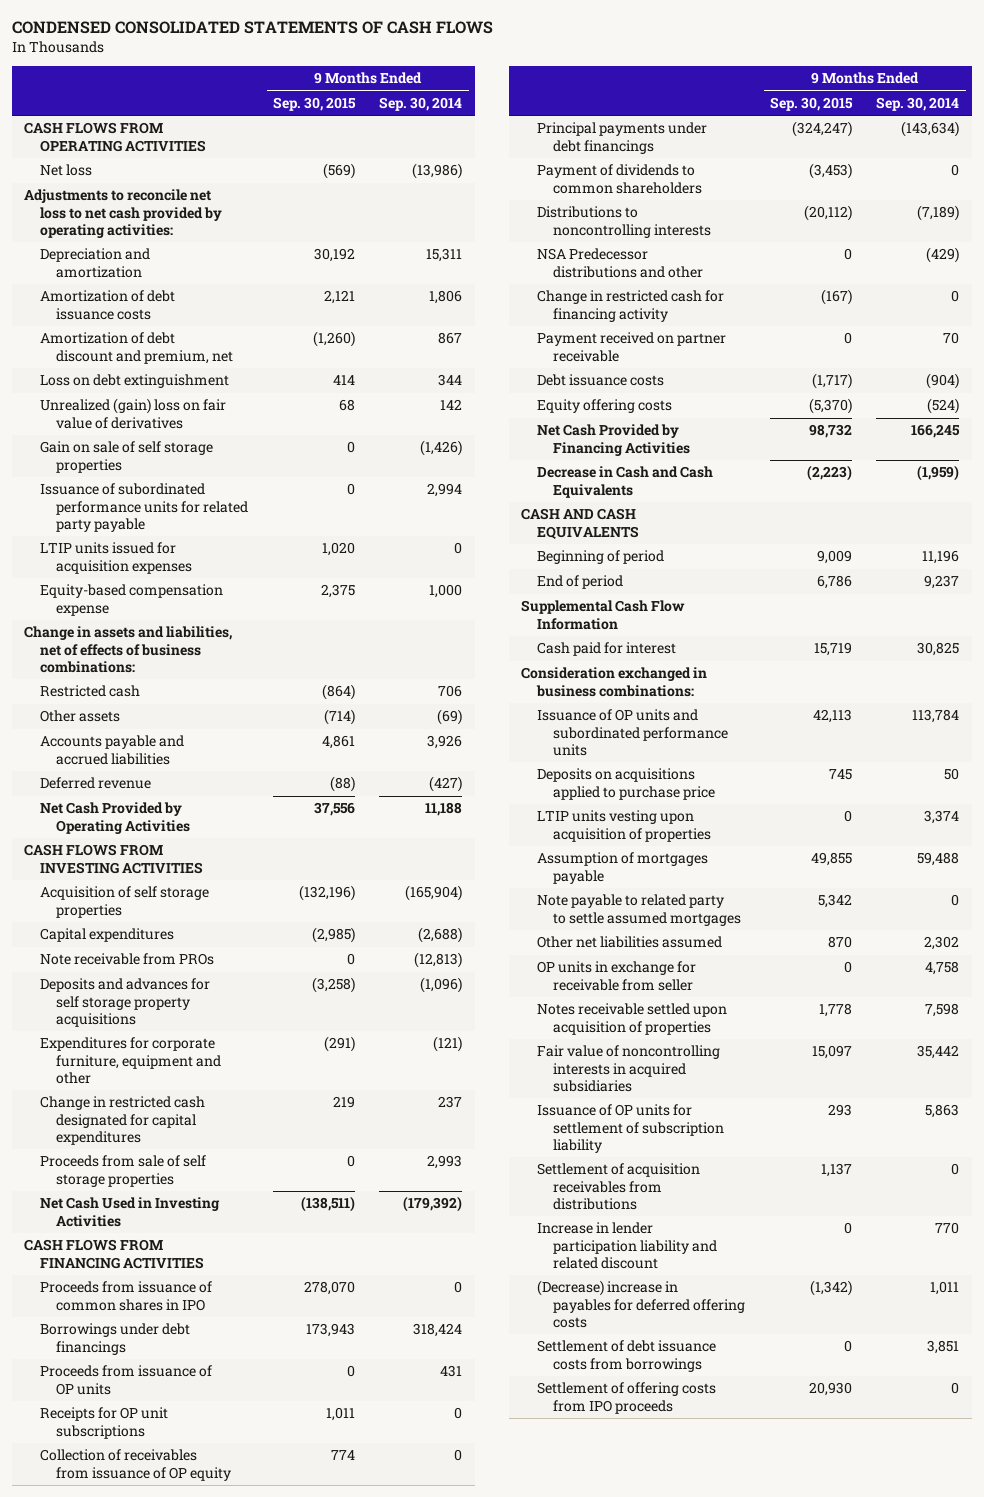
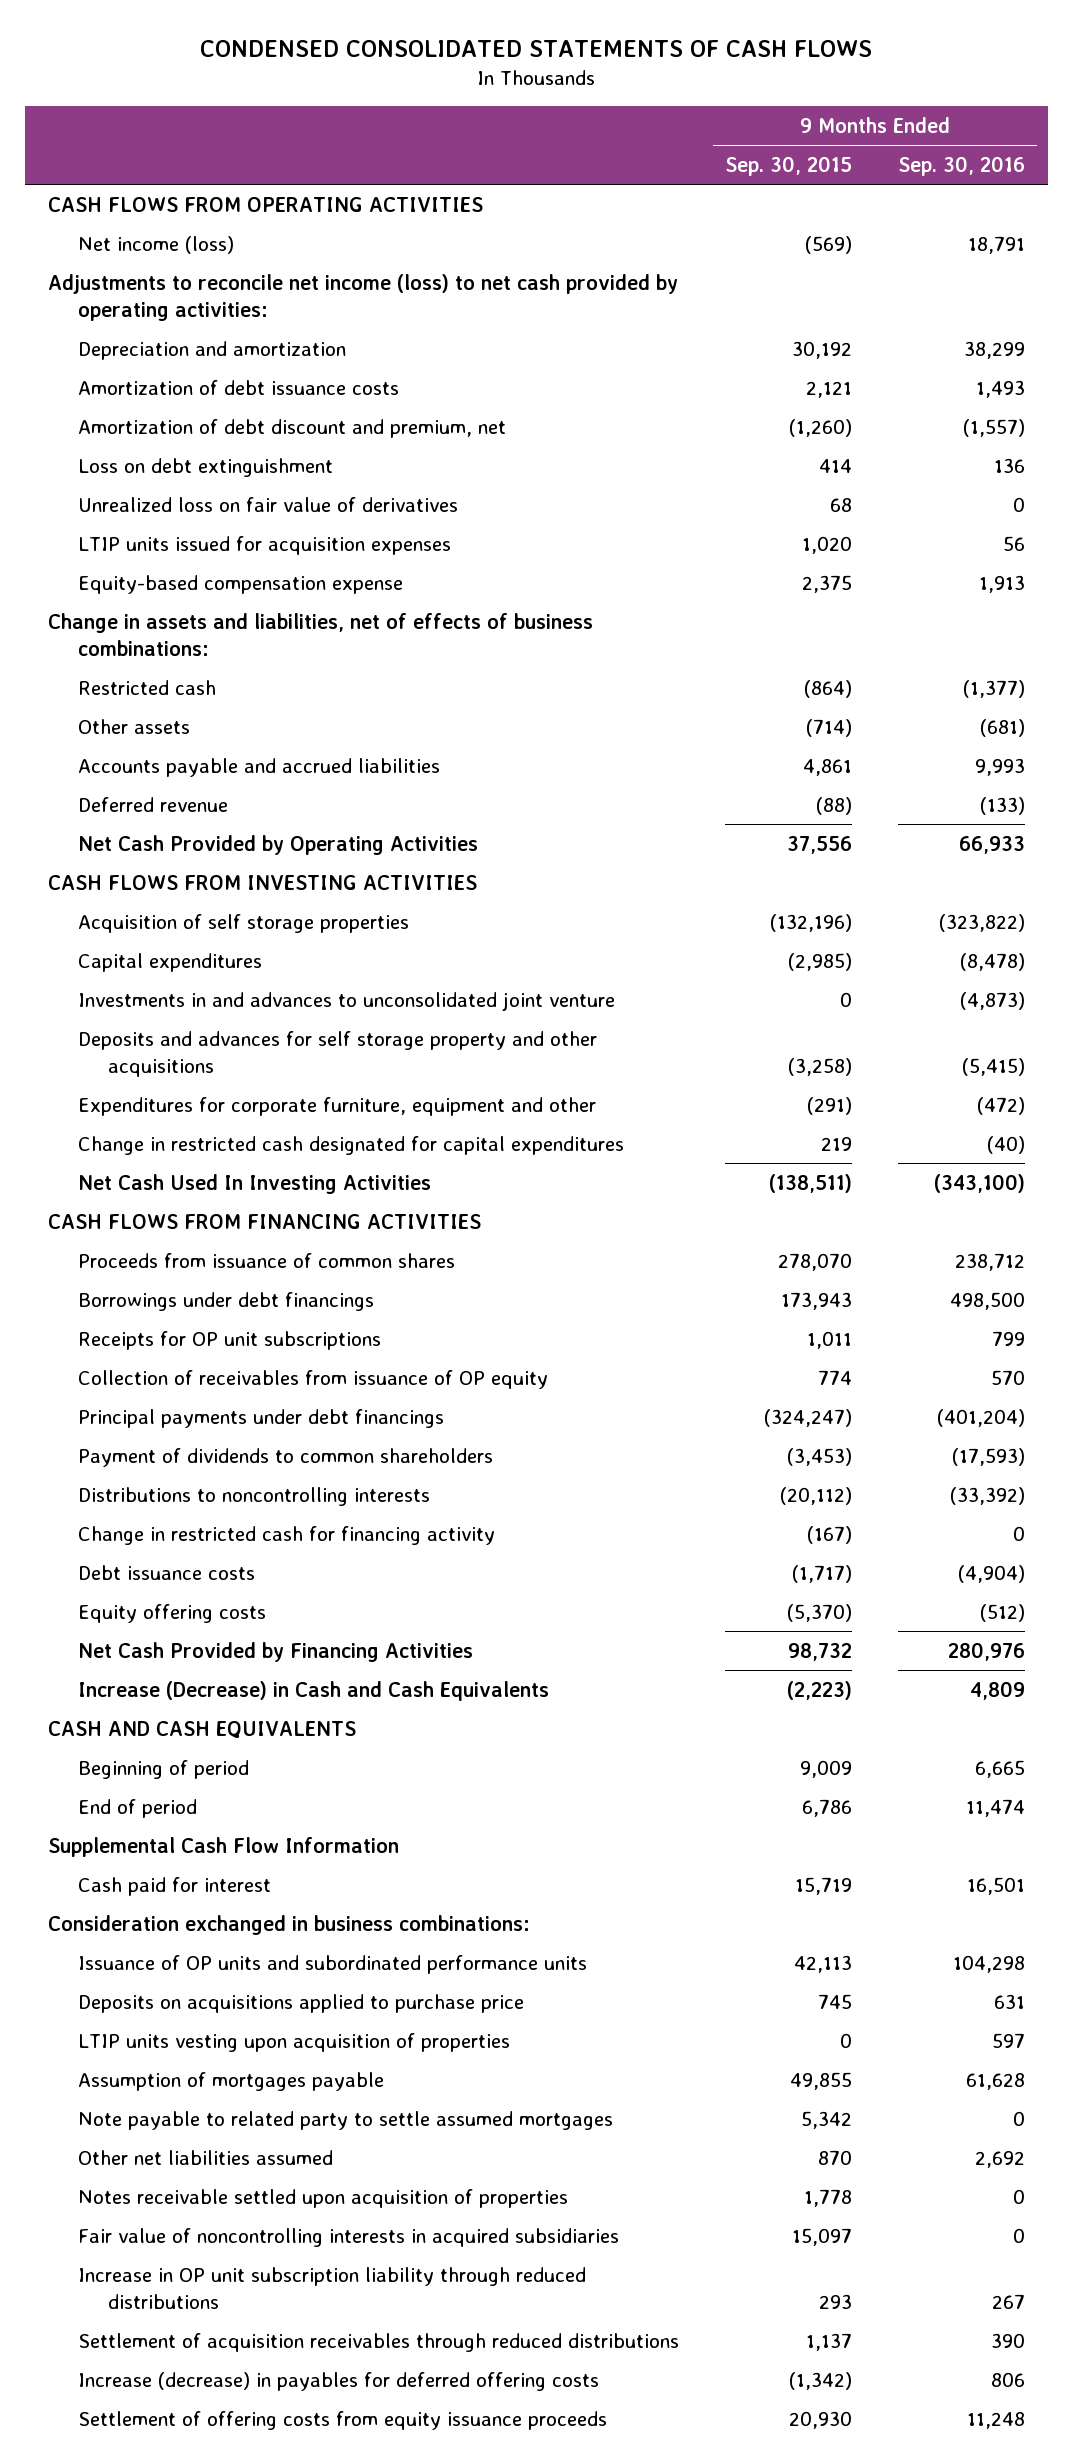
- | 9 Months Ended Sep. 30, 2015 | 9 Months Ended Sep. 30, 2014
+ | 9 Months Ended Sep. 30, 2015 | 9 Months Ended Sep. 30, 2016
- Net loss | (569) | (13,986)
- Adjustments to reconcile net loss to net cash provided by operating activities:
+ Net income (loss) | (569) | 18,791
+ Adjustments to reconcile net income (loss) to net cash provided by operating activities:
- Unrealized (gain) loss on fair value of derivatives | 68 | 142
- Gain on sale of self storage properties | 0 | (1,426)
- Issuance of subordinated performance units for related party payable | 0 | 2,994
+ Unrealized loss on fair value of derivatives | 68 | 0
- Note receivable from PROs | 0 | (12,813)
- Deposits and advances for self storage property acquisitions | (3,258) | (1,096)
+ Investments in and advances to unconsolidated joint venture | 0 | (4,873)
+ Deposits and advances for self storage property and other acquisitions | (3,258) | (5,415)
- Proceeds from sale of self storage properties | 0 | 2,993
- Net Cash Used in Investing Activities | (138,511) | (179,392)
+ Net Cash Used In Investing Activities | (138,511) | (343,100)
- Proceeds from issuance of common shares in IPO | 278,070 | 0
+ Proceeds from issuance of common shares | 278,070 | 238,712
- Proceeds from issuance of OP units | 0 | 431
- NSA Predecessor distributions and other | 0 | (429)
- Payment received on partner receivable | 0 | 70
- Decrease in Cash and Cash Equivalents | (2,223) | (1,959)
+ Increase (Decrease) in Cash and Cash Equivalents | (2,223) | 4,809
- OP units in exchange for receivable from seller | 0 | 4,758
- Issuance of OP units for settlement of subscription liability | 293 | 5,863
- Settlement of acquisition receivables from distributions | 1,137 | 0
- Increase in lender participation liability and related discount | 0 | 770
- (Decrease) increase in payables for deferred offering costs | (1,342) | 1,011
- Settlement of debt issuance costs from borrowings | 0 | 3,851
- Settlement of offering costs from IPO proceeds | 20,930 | 0
+ Increase in OP unit subscription liability through reduced distributions | 293 | 267
+ Settlement of acquisition receivables through reduced distributions | 1,137 | 390
+ Increase (decrease) in payables for deferred offering costs | (1,342) | 806
+ Settlement of offering costs from equity issuance proceeds | 20,930 | 11,248

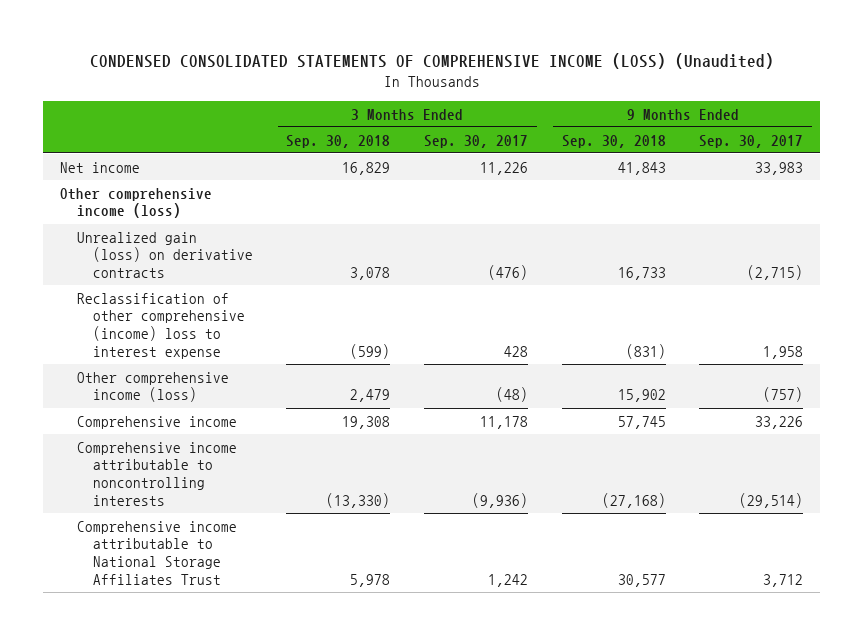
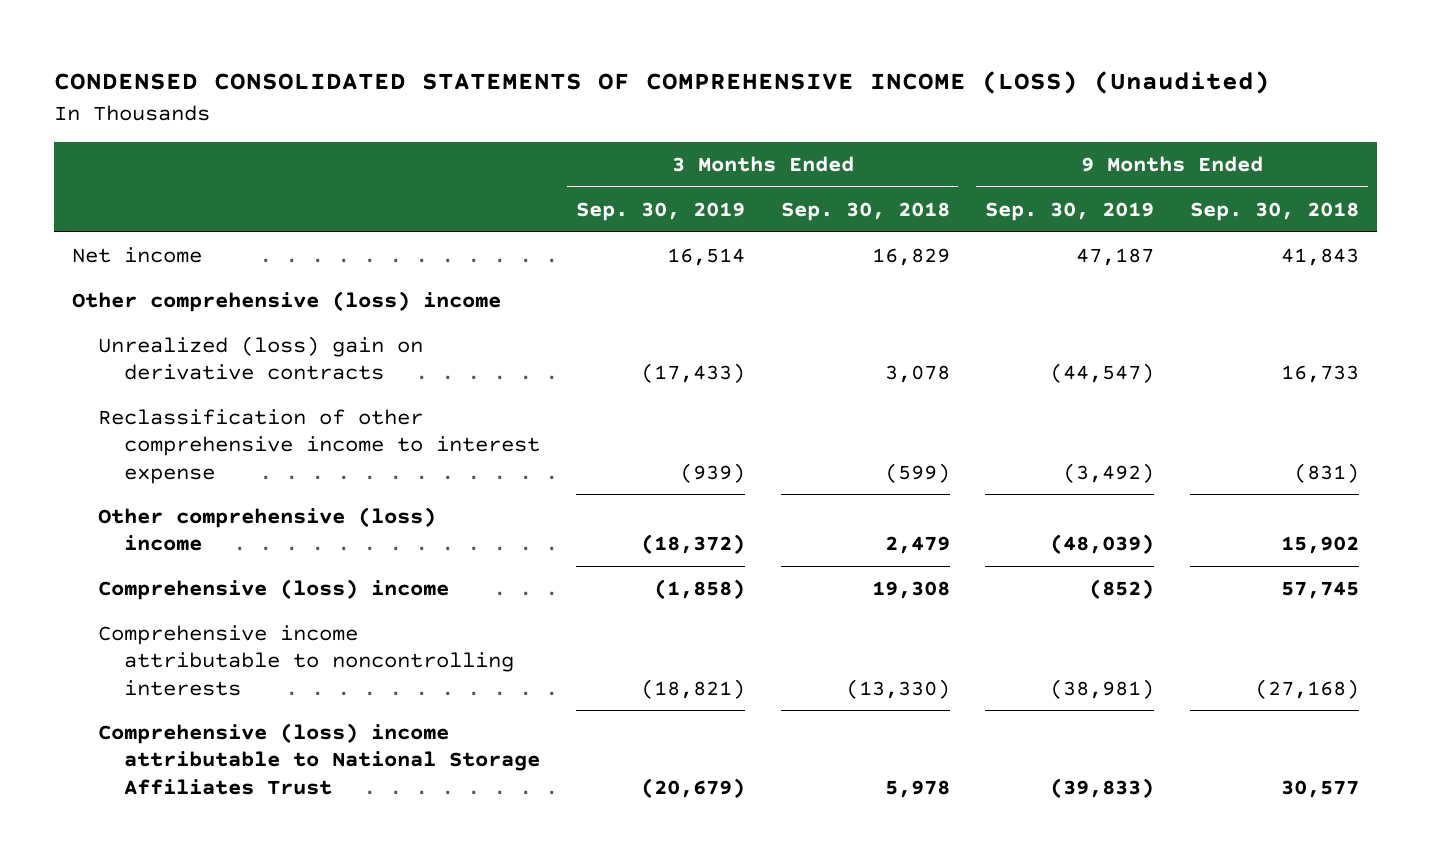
- | 3 Months Ended Sep. 30, 2018 | 3 Months Ended Sep. 30, 2017 | 9 Months Ended Sep. 30, 2018 | 9 Months Ended Sep. 30, 2017
+ | 3 Months Ended Sep. 30, 2019 | 3 Months Ended Sep. 30, 2018 | 9 Months Ended Sep. 30, 2019 | 9 Months Ended Sep. 30, 2018
- Other comprehensive income (loss)
- Unrealized gain (loss) on derivative contracts | 3,078 | (476) | 16,733 | (2,715)
- Reclassification of other comprehensive (income) loss to interest expense | (599) | 428 | (831) | 1,958
- Other comprehensive income (loss) | 2,479 | (48) | 15,902 | (757)
- Comprehensive income | 19,308 | 11,178 | 57,745 | 33,226
+ Other comprehensive (loss) income
+ Unrealized (loss) gain on derivative contracts | (17,433) | 3,078 | (44,547) | 16,733
+ Reclassification of other comprehensive income to interest expense | (939) | (599) | (3,492) | (831)
+ Other comprehensive (loss) income | (18,372) | 2,479 | (48,039) | 15,902
+ Comprehensive (loss) income | (1,858) | 19,308 | (852) | 57,745
- Comprehensive income attributable to National Storage Affiliates Trust | 5,978 | 1,242 | 30,577 | 3,712
+ Comprehensive (loss) income attributable to National Storage Affiliates Trust | (20,679) | 5,978 | (39,833) | 30,577

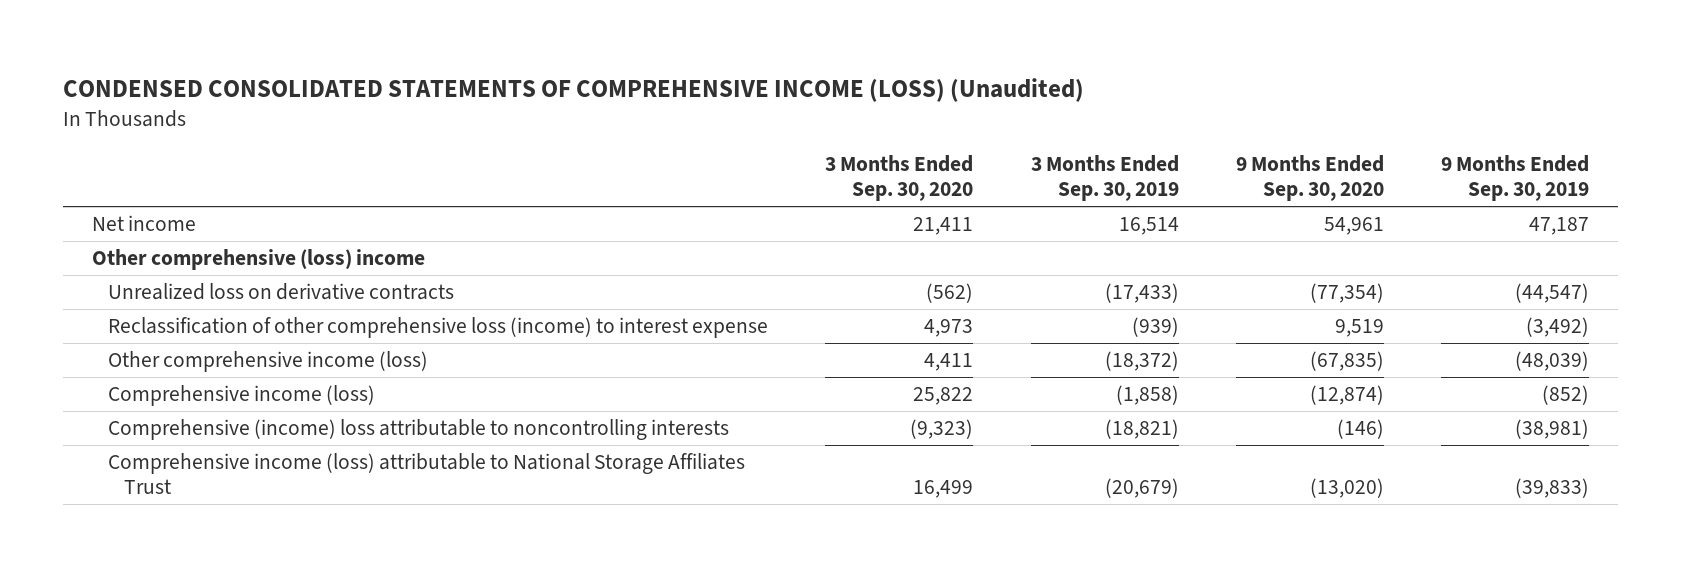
- | 3 Months Ended Sep. 30, 2019 | 3 Months Ended Sep. 30, 2018 | 9 Months Ended Sep. 30, 2019 | 9 Months Ended Sep. 30, 2018
+ | 3 Months Ended Sep. 30, 2020 | 3 Months Ended Sep. 30, 2019 | 9 Months Ended Sep. 30, 2020 | 9 Months Ended Sep. 30, 2019
- Unrealized (loss) gain on derivative contracts | (17,433) | 3,078 | (44,547) | 16,733
- Reclassification of other comprehensive income to interest expense | (939) | (599) | (3,492) | (831)
- Other comprehensive (loss) income | (18,372) | 2,479 | (48,039) | 15,902
- Comprehensive (loss) income | (1,858) | 19,308 | (852) | 57,745
- Comprehensive income attributable to noncontrolling interests | (18,821) | (13,330) | (38,981) | (27,168)
- Comprehensive (loss) income attributable to National Storage Affiliates Trust | (20,679) | 5,978 | (39,833) | 30,577
+ Unrealized loss on derivative contracts | (562) | (17,433) | (77,354) | (44,547)
+ Reclassification of other comprehensive loss (income) to interest expense | 4,973 | (939) | 9,519 | (3,492)
+ Other comprehensive income (loss) | 4,411 | (18,372) | (67,835) | (48,039)
+ Comprehensive income (loss) | 25,822 | (1,858) | (12,874) | (852)
+ Comprehensive (income) loss attributable to noncontrolling interests | (9,323) | (18,821) | (146) | (38,981)
+ Comprehensive income (loss) attributable to National Storage Affiliates Trust | 16,499 | (20,679) | (13,020) | (39,833)

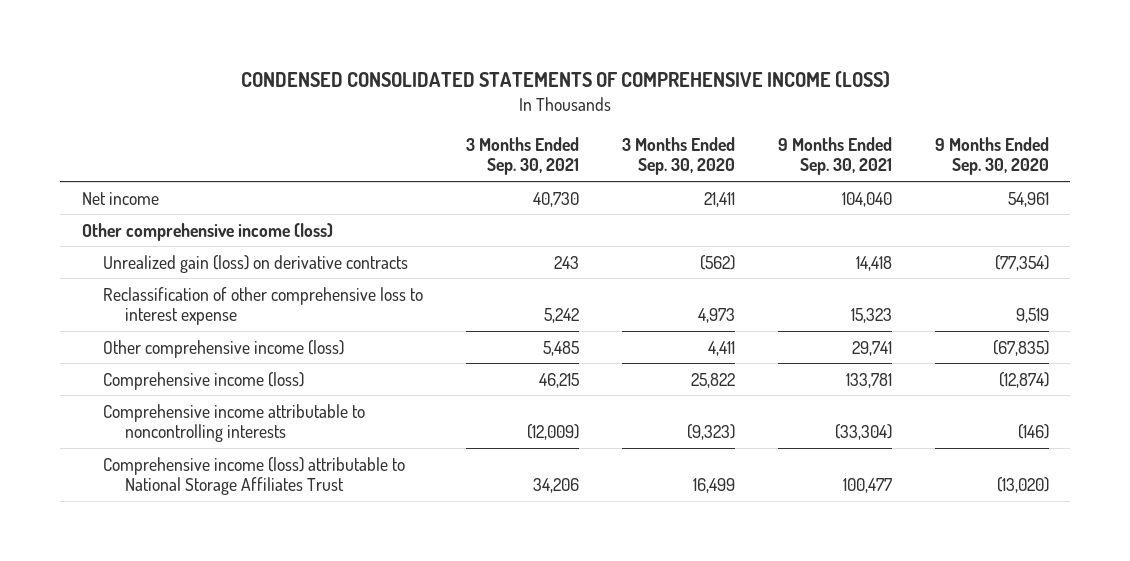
- CONDENSED CONSOLIDATED STATEMENTS OF COMPREHENSIVE INCOME (LOSS) (Unaudited)
+ CONDENSED CONSOLIDATED STATEMENTS OF COMPREHENSIVE INCOME (LOSS)
- | 3 Months Ended Sep. 30, 2020 | 3 Months Ended Sep. 30, 2019 | 9 Months Ended Sep. 30, 2020 | 9 Months Ended Sep. 30, 2019
+ | 3 Months Ended Sep. 30, 2021 | 3 Months Ended Sep. 30, 2020 | 9 Months Ended Sep. 30, 2021 | 9 Months Ended Sep. 30, 2020
- Other comprehensive (loss) income
- Unrealized loss on derivative contracts | (562) | (17,433) | (77,354) | (44,547)
- Reclassification of other comprehensive loss (income) to interest expense | 4,973 | (939) | 9,519 | (3,492)
+ Other comprehensive income (loss)
+ Unrealized gain (loss) on derivative contracts | 243 | (562) | 14,418 | (77,354)
+ Reclassification of other comprehensive loss to interest expense | 5,242 | 4,973 | 15,323 | 9,519
- Comprehensive (income) loss attributable to noncontrolling interests | (9,323) | (18,821) | (146) | (38,981)
+ Comprehensive income attributable to noncontrolling interests | (12,009) | (9,323) | (33,304) | (146)

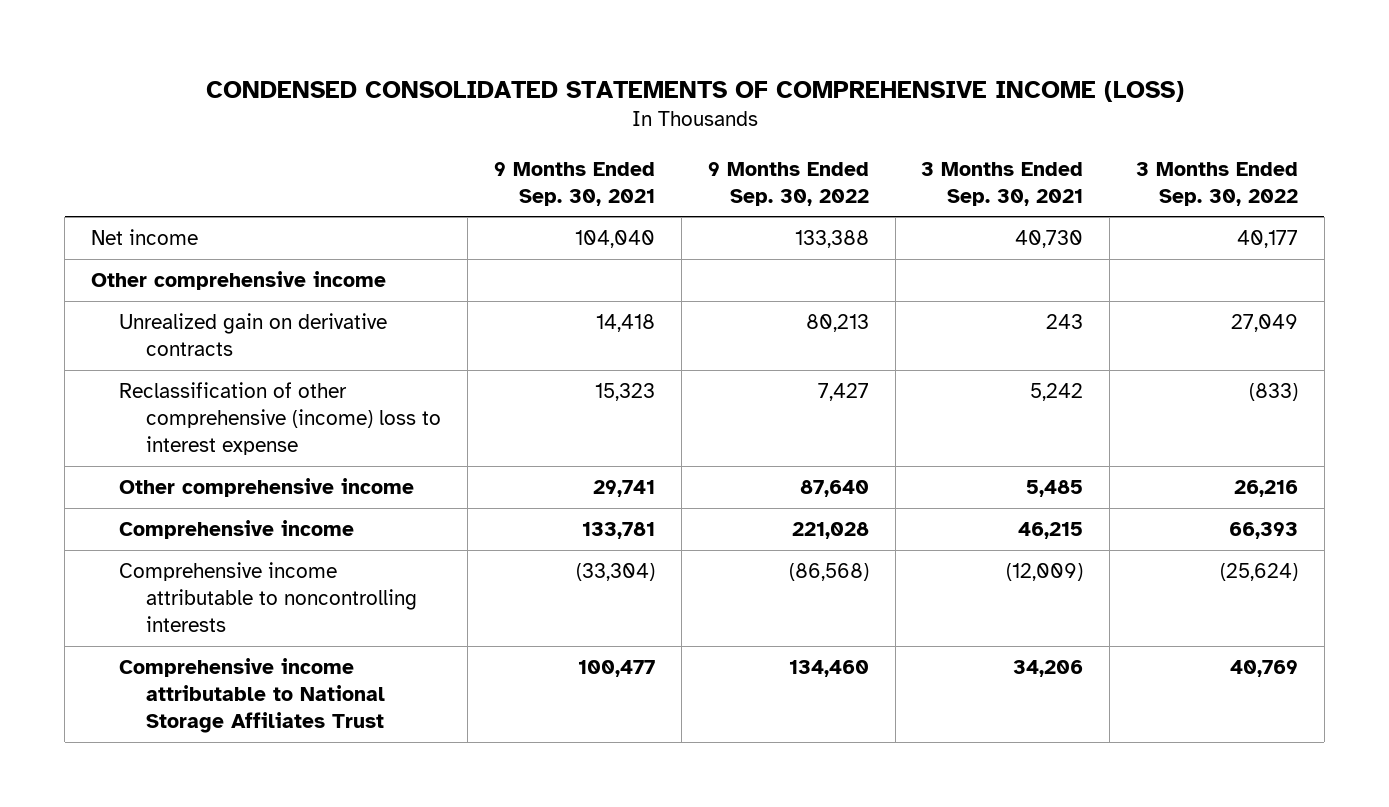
- | 3 Months Ended Sep. 30, 2021 | 3 Months Ended Sep. 30, 2020 | 9 Months Ended Sep. 30, 2021 | 9 Months Ended Sep. 30, 2020
+ | 9 Months Ended Sep. 30, 2021 | 9 Months Ended Sep. 30, 2022 | 3 Months Ended Sep. 30, 2021 | 3 Months Ended Sep. 30, 2022
- Other comprehensive income (loss)
- Unrealized gain (loss) on derivative contracts | 243 | (562) | 14,418 | (77,354)
- Reclassification of other comprehensive loss to interest expense | 5,242 | 4,973 | 15,323 | 9,519
- Other comprehensive income (loss) | 5,485 | 4,411 | 29,741 | (67,835)
- Comprehensive income (loss) | 46,215 | 25,822 | 133,781 | (12,874)
+ Other comprehensive income
+ Unrealized gain on derivative contracts | 14,418 | 80,213 | 243 | 27,049
+ Reclassification of other comprehensive (income) loss to interest expense | 15,323 | 7,427 | 5,242 | (833)
+ Other comprehensive income | 29,741 | 87,640 | 5,485 | 26,216
+ Comprehensive income | 133,781 | 221,028 | 46,215 | 66,393
- Comprehensive income (loss) attributable to National Storage Affiliates Trust | 34,206 | 16,499 | 100,477 | (13,020)
+ Comprehensive income attributable to National Storage Affiliates Trust | 100,477 | 134,460 | 34,206 | 40,769

